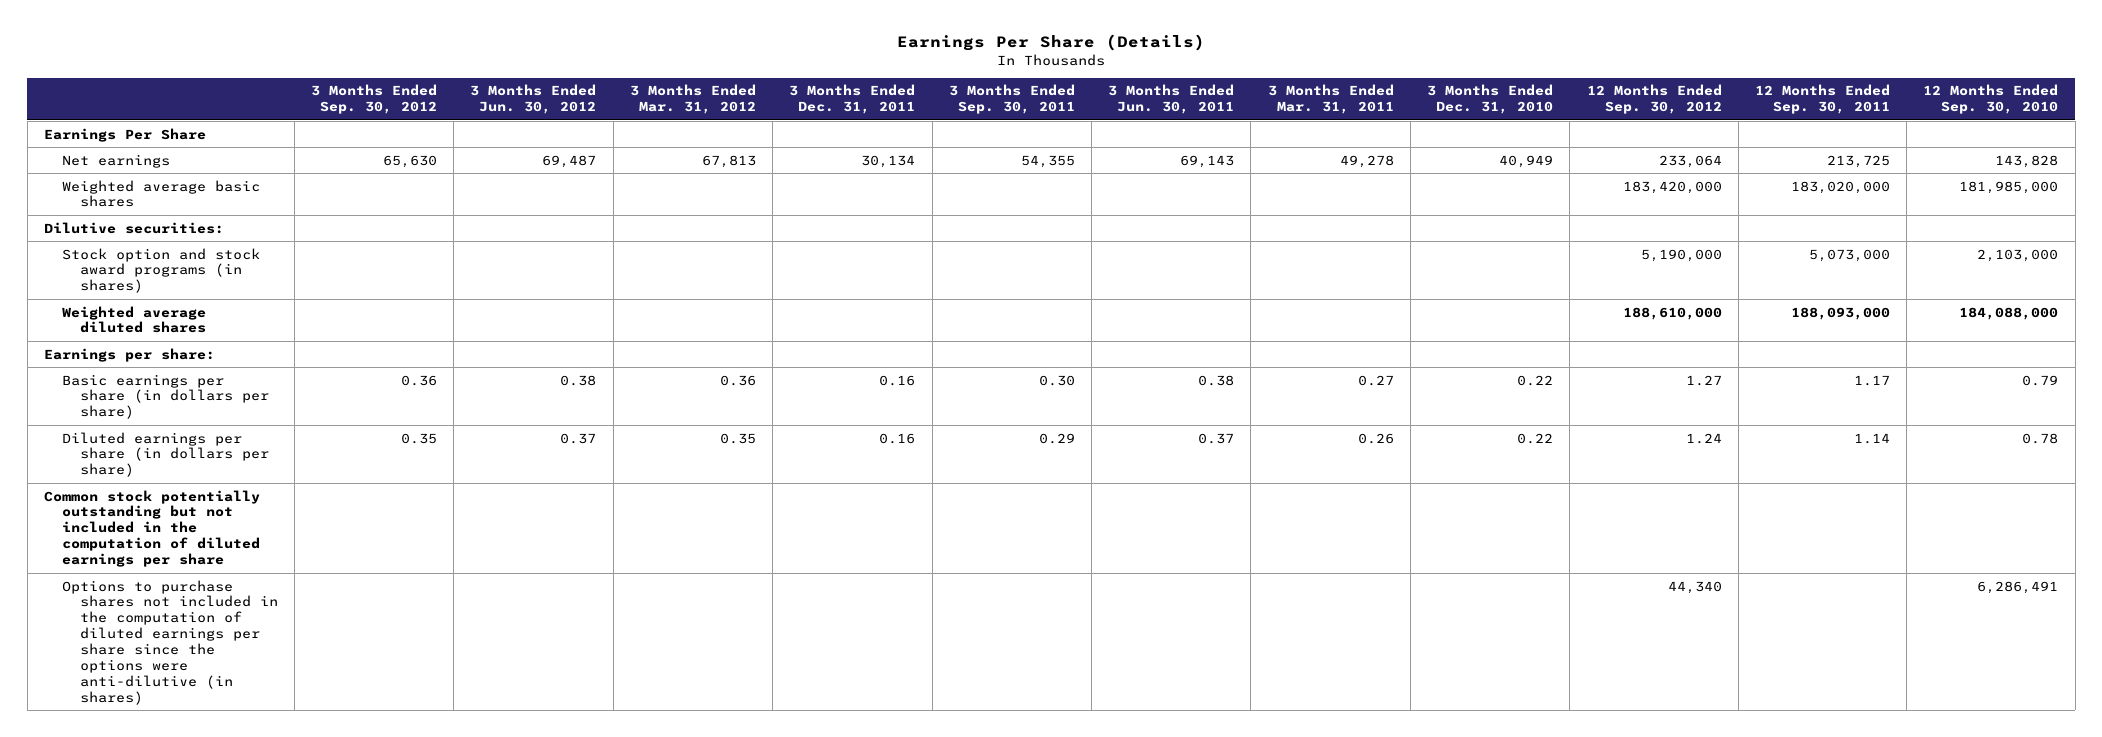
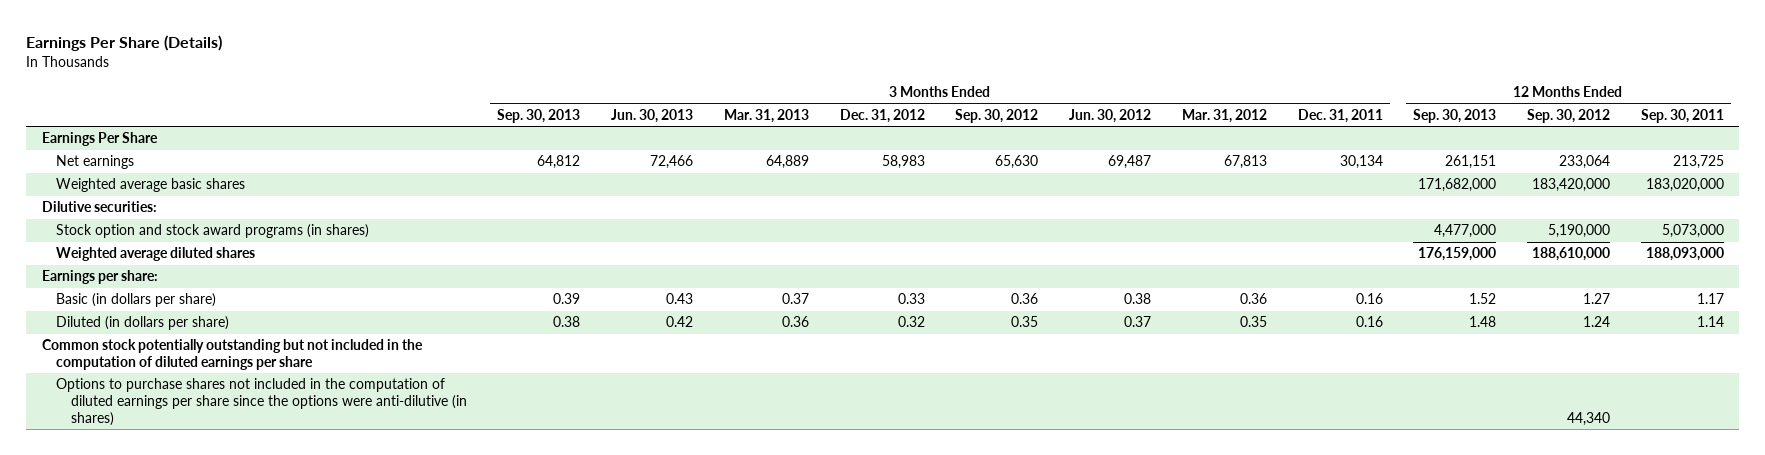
- | 3 Months Ended Sep. 30, 2012 | 3 Months Ended Jun. 30, 2012 | 3 Months Ended Mar. 31, 2012 | 3 Months Ended Dec. 31, 2011 | 3 Months Ended Sep. 30, 2011 | 3 Months Ended Jun. 30, 2011 | 3 Months Ended Mar. 31, 2011 | 3 Months Ended Dec. 31, 2010 | 12 Months Ended Sep. 30, 2012 | 12 Months Ended Sep. 30, 2011 | 12 Months Ended Sep. 30, 2010
+ | 3 Months Ended Sep. 30, 2013 | 3 Months Ended Jun. 30, 2013 | 3 Months Ended Mar. 31, 2013 | 3 Months Ended Dec. 31, 2012 | 3 Months Ended Sep. 30, 2012 | 3 Months Ended Jun. 30, 2012 | 3 Months Ended Mar. 31, 2012 | 3 Months Ended Dec. 31, 2011 | 12 Months Ended Sep. 30, 2013 | 12 Months Ended Sep. 30, 2012 | 12 Months Ended Sep. 30, 2011
- Basic earnings per share (in dollars per share) | 0.36 | 0.38 | 0.36 | 0.16 | 0.30 | 0.38 | 0.27 | 0.22 | 1.27 | 1.17 | 0.79
- Diluted earnings per share (in dollars per share) | 0.35 | 0.37 | 0.35 | 0.16 | 0.29 | 0.37 | 0.26 | 0.22 | 1.24 | 1.14 | 0.78
+ Basic (in dollars per share) | 0.39 | 0.43 | 0.37 | 0.33 | 0.36 | 0.38 | 0.36 | 0.16 | 1.52 | 1.27 | 1.17
+ Diluted (in dollars per share) | 0.38 | 0.42 | 0.36 | 0.32 | 0.35 | 0.37 | 0.35 | 0.16 | 1.48 | 1.24 | 1.14

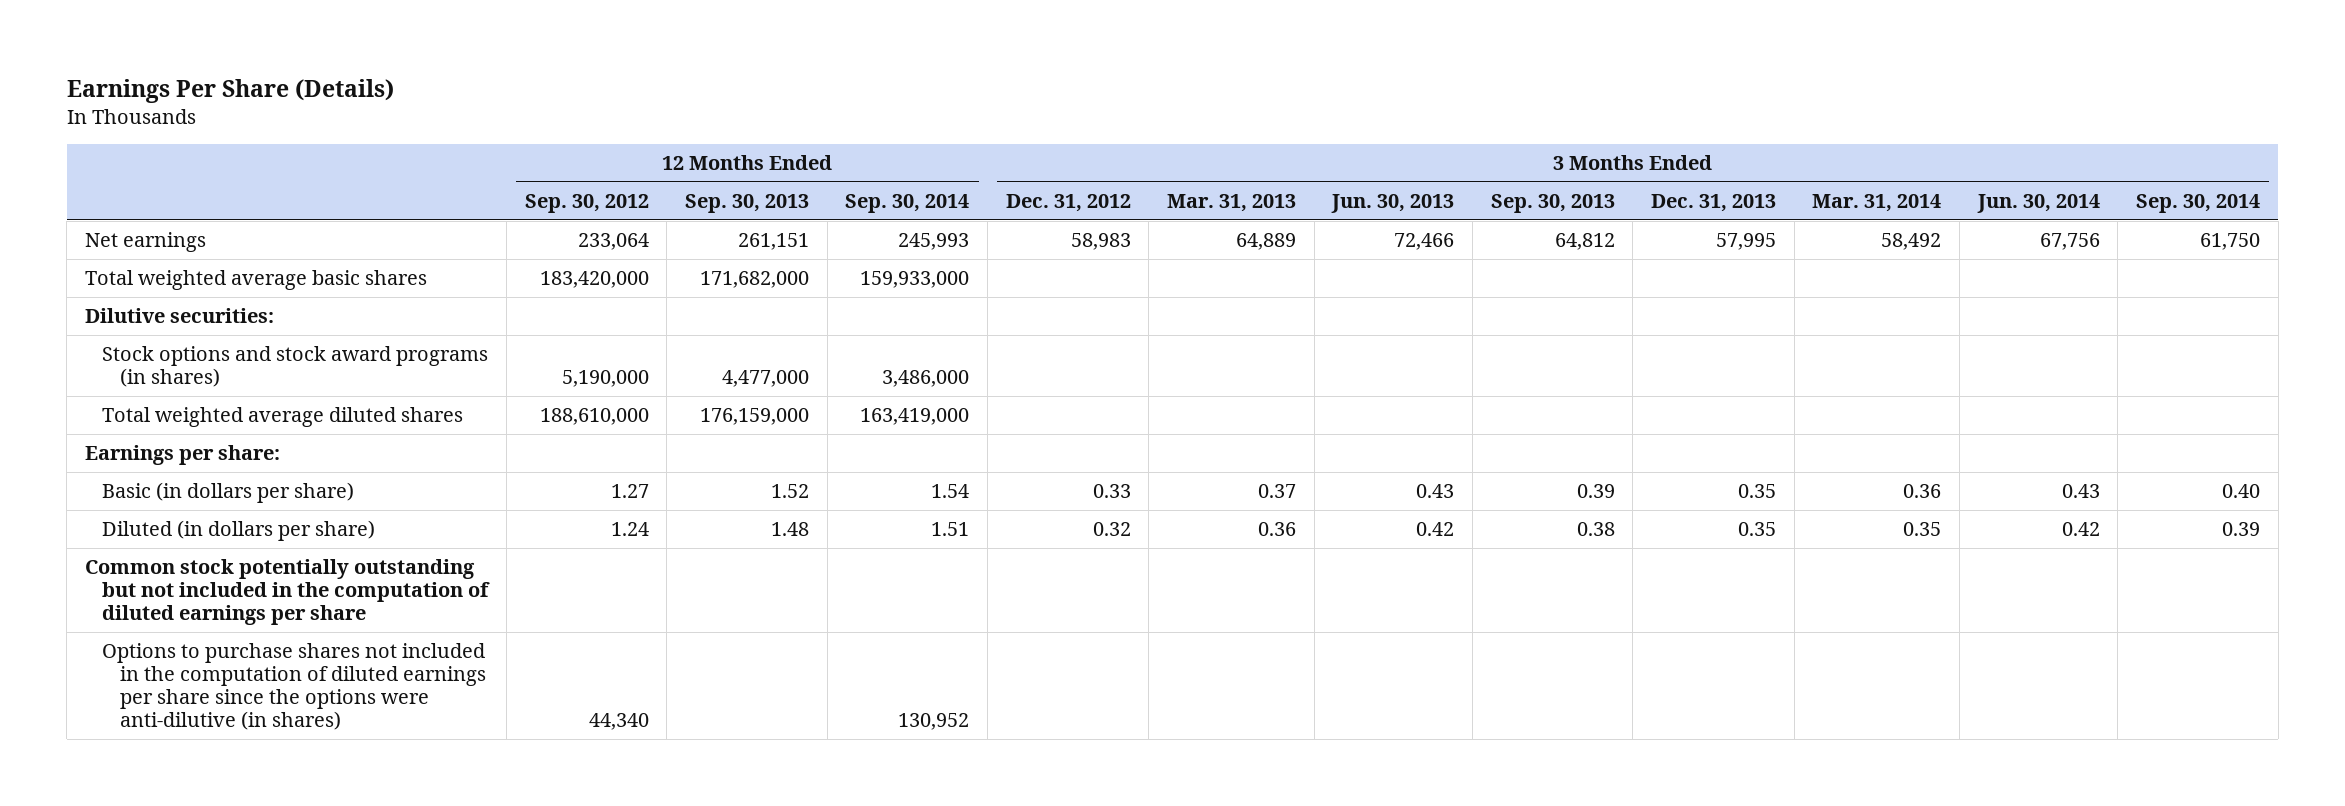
- | 3 Months Ended Sep. 30, 2013 | 3 Months Ended Jun. 30, 2013 | 3 Months Ended Mar. 31, 2013 | 3 Months Ended Dec. 31, 2012 | 3 Months Ended Sep. 30, 2012 | 3 Months Ended Jun. 30, 2012 | 3 Months Ended Mar. 31, 2012 | 3 Months Ended Dec. 31, 2011 | 12 Months Ended Sep. 30, 2013 | 12 Months Ended Sep. 30, 2012 | 12 Months Ended Sep. 30, 2011
+ | 12 Months Ended Sep. 30, 2012 | 12 Months Ended Sep. 30, 2013 | 12 Months Ended Sep. 30, 2014 | 3 Months Ended Dec. 31, 2012 | 3 Months Ended Mar. 31, 2013 | 3 Months Ended Jun. 30, 2013 | 3 Months Ended Sep. 30, 2013 | 3 Months Ended Dec. 31, 2013 | 3 Months Ended Mar. 31, 2014 | 3 Months Ended Jun. 30, 2014 | 3 Months Ended Sep. 30, 2014
- Earnings Per Share
- Weighted average basic shares | | | | | | | | | 171,682,000 | 183,420,000 | 183,020,000
+ Total weighted average basic shares | 183,420,000 | 171,682,000 | 159,933,000 | | | | | | | |
- Stock option and stock award programs (in shares) | | | | | | | | | 4,477,000 | 5,190,000 | 5,073,000
- Weighted average diluted shares | | | | | | | | | 176,159,000 | 188,610,000 | 188,093,000
+ Stock options and stock award programs (in shares) | 5,190,000 | 4,477,000 | 3,486,000 | | | | | | | |
+ Total weighted average diluted shares | 188,610,000 | 176,159,000 | 163,419,000 | | | | | | | |

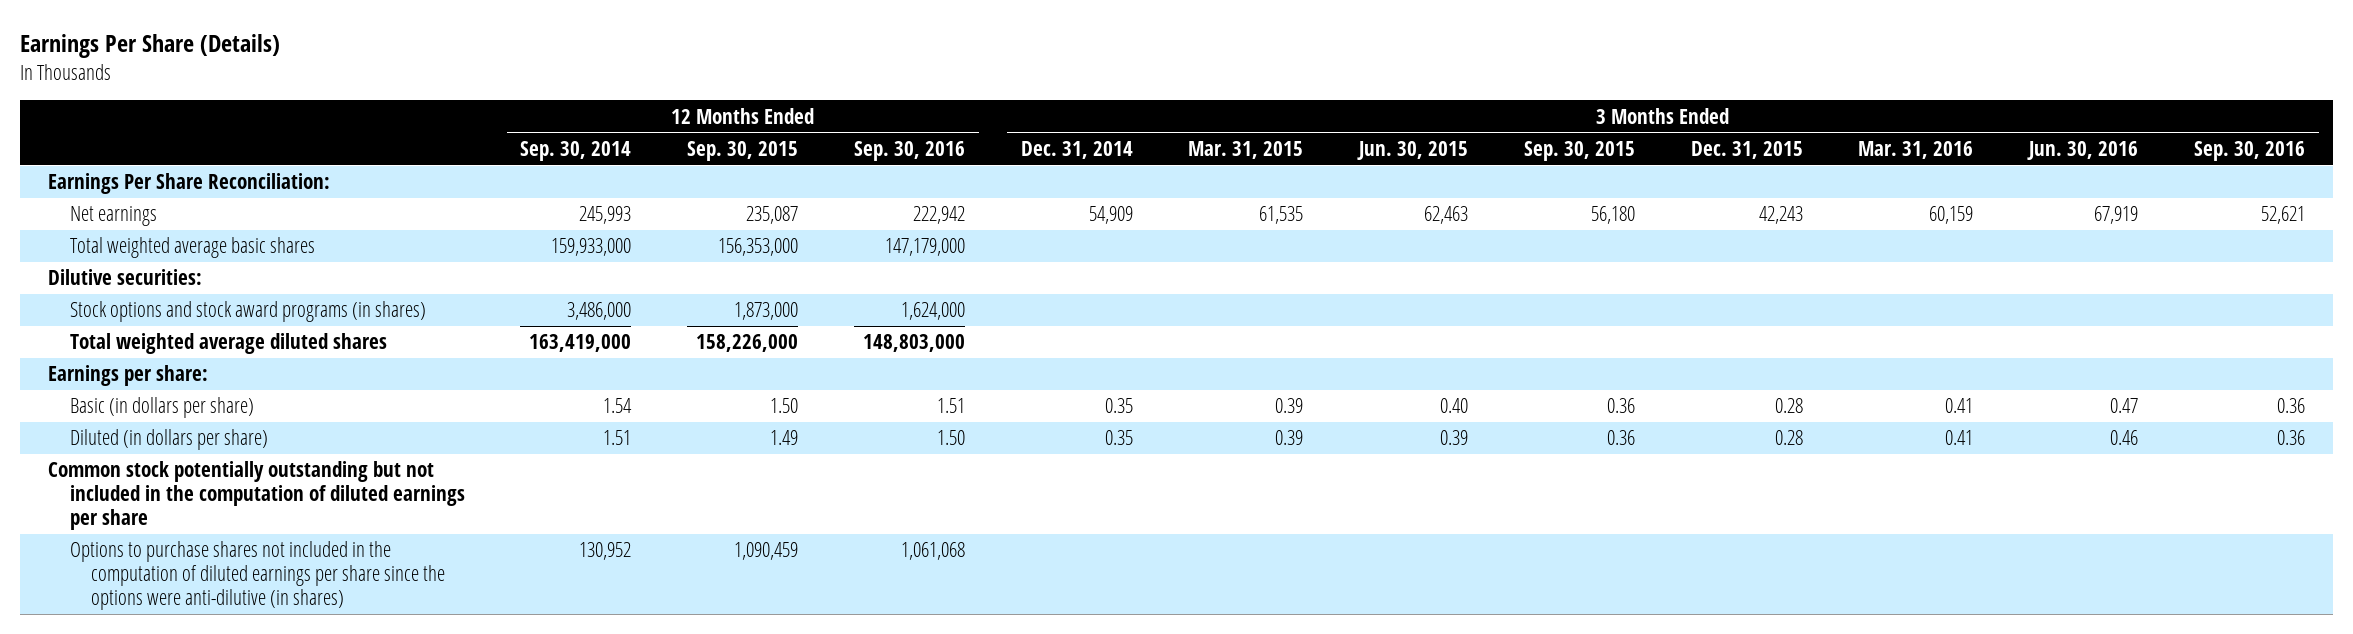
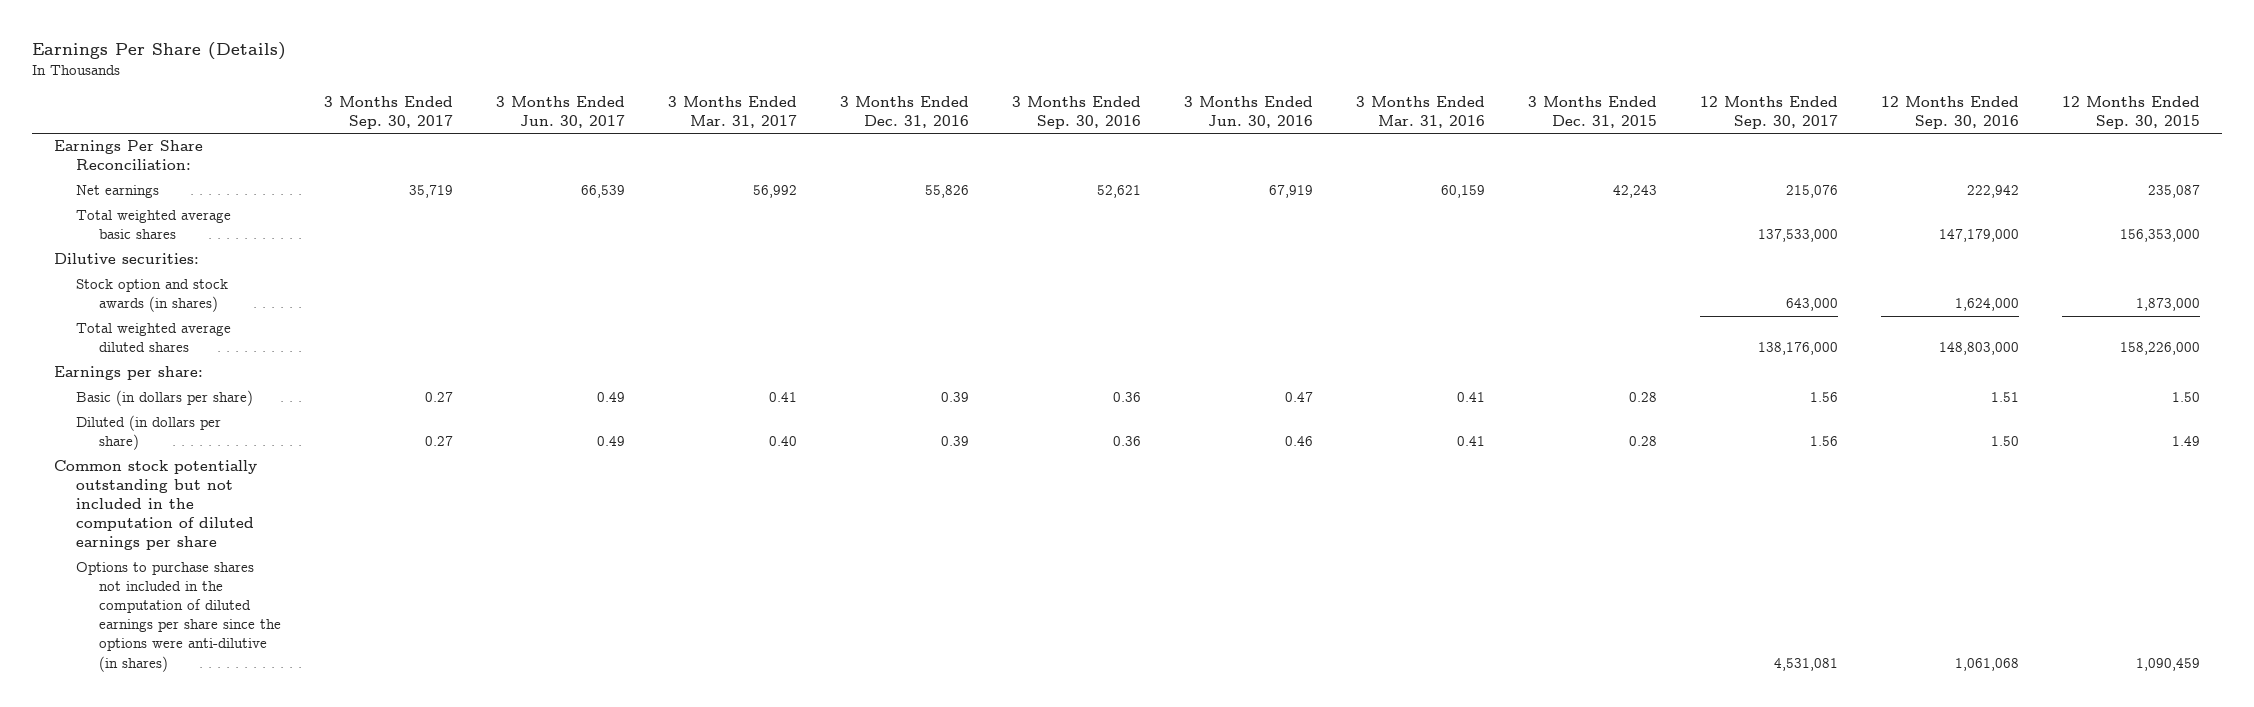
- | 12 Months Ended Sep. 30, 2014 | 12 Months Ended Sep. 30, 2015 | 12 Months Ended Sep. 30, 2016 | 3 Months Ended Dec. 31, 2014 | 3 Months Ended Mar. 31, 2015 | 3 Months Ended Jun. 30, 2015 | 3 Months Ended Sep. 30, 2015 | 3 Months Ended Dec. 31, 2015 | 3 Months Ended Mar. 31, 2016 | 3 Months Ended Jun. 30, 2016 | 3 Months Ended Sep. 30, 2016
+ | 3 Months Ended Sep. 30, 2017 | 3 Months Ended Jun. 30, 2017 | 3 Months Ended Mar. 31, 2017 | 3 Months Ended Dec. 31, 2016 | 3 Months Ended Sep. 30, 2016 | 3 Months Ended Jun. 30, 2016 | 3 Months Ended Mar. 31, 2016 | 3 Months Ended Dec. 31, 2015 | 12 Months Ended Sep. 30, 2017 | 12 Months Ended Sep. 30, 2016 | 12 Months Ended Sep. 30, 2015
- Stock options and stock award programs (in shares) | 3,486,000 | 1,873,000 | 1,624,000 | | | | | | | |
+ Stock option and stock awards (in shares) | | | | | | | | | 643,000 | 1,624,000 | 1,873,000

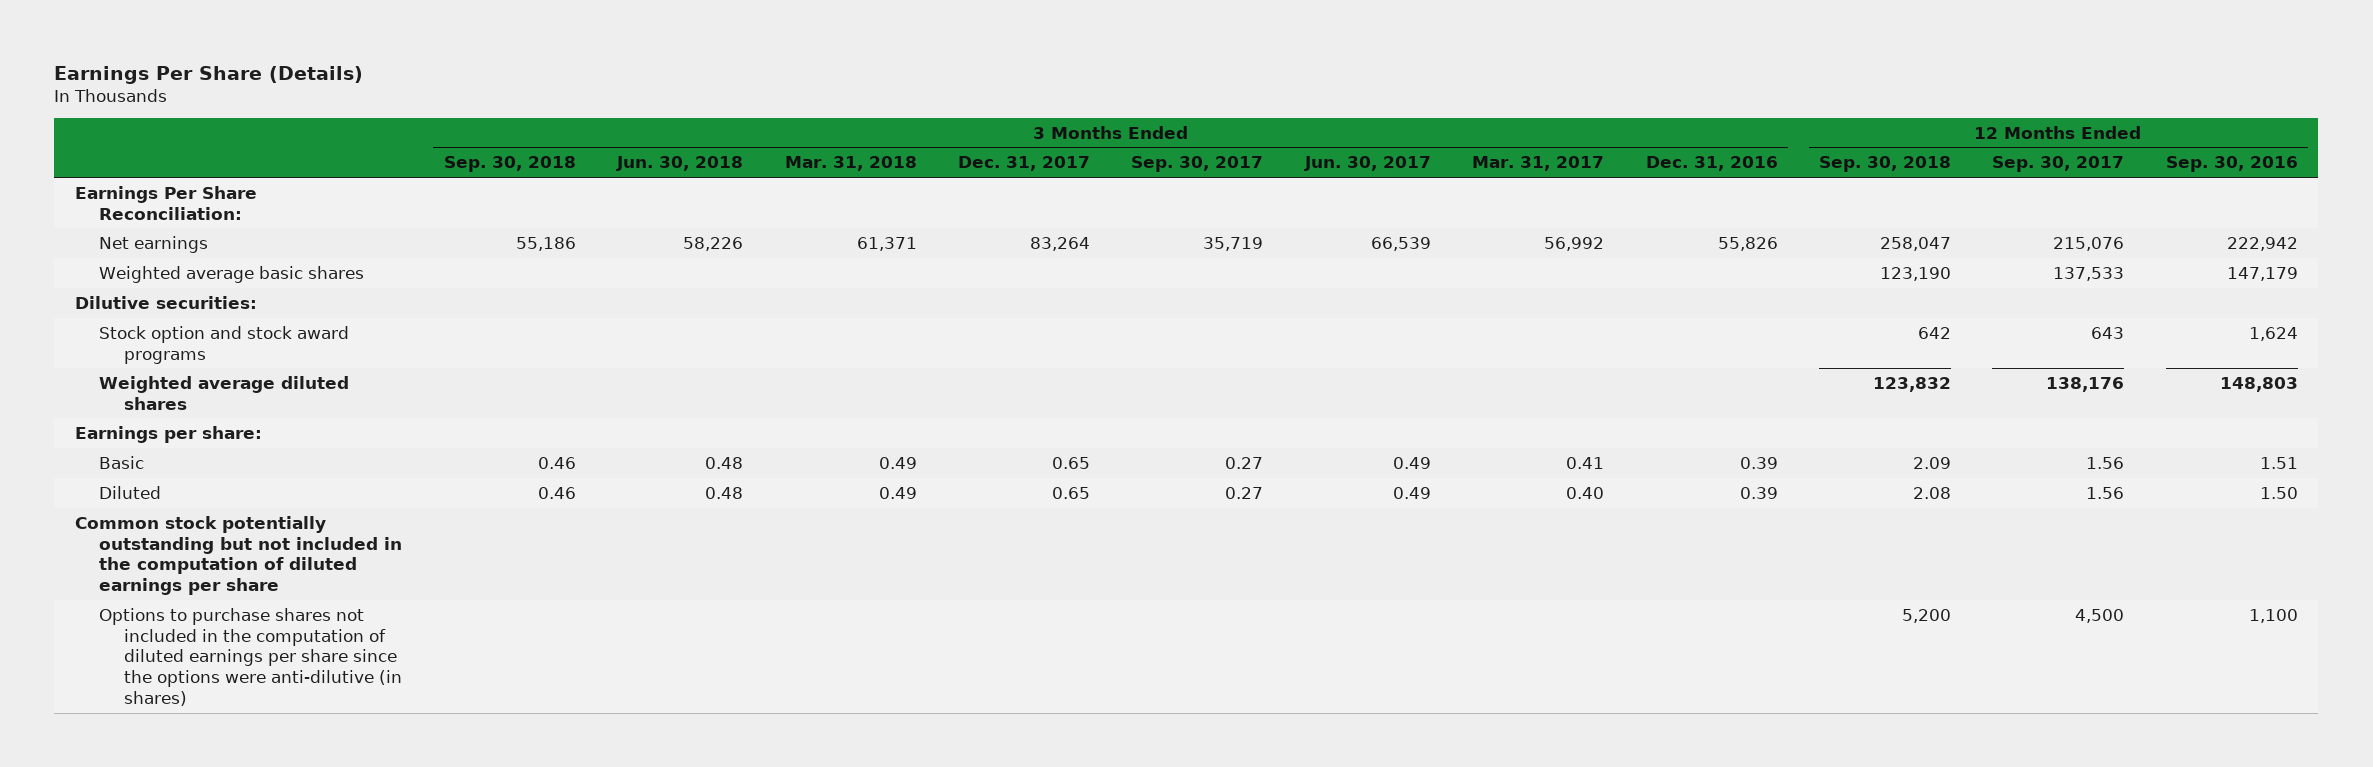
- | 3 Months Ended Sep. 30, 2017 | 3 Months Ended Jun. 30, 2017 | 3 Months Ended Mar. 31, 2017 | 3 Months Ended Dec. 31, 2016 | 3 Months Ended Sep. 30, 2016 | 3 Months Ended Jun. 30, 2016 | 3 Months Ended Mar. 31, 2016 | 3 Months Ended Dec. 31, 2015 | 12 Months Ended Sep. 30, 2017 | 12 Months Ended Sep. 30, 2016 | 12 Months Ended Sep. 30, 2015
+ | 3 Months Ended Sep. 30, 2018 | 3 Months Ended Jun. 30, 2018 | 3 Months Ended Mar. 31, 2018 | 3 Months Ended Dec. 31, 2017 | 3 Months Ended Sep. 30, 2017 | 3 Months Ended Jun. 30, 2017 | 3 Months Ended Mar. 31, 2017 | 3 Months Ended Dec. 31, 2016 | 12 Months Ended Sep. 30, 2018 | 12 Months Ended Sep. 30, 2017 | 12 Months Ended Sep. 30, 2016
- Total weighted average basic shares | | | | | | | | | 137,533,000 | 147,179,000 | 156,353,000
+ Weighted average basic shares | | | | | | | | | 123,190 | 137,533 | 147,179
- Stock option and stock awards (in shares) | | | | | | | | | 643,000 | 1,624,000 | 1,873,000
- Total weighted average diluted shares | | | | | | | | | 138,176,000 | 148,803,000 | 158,226,000
+ Stock option and stock award programs | | | | | | | | | 642 | 643 | 1,624
+ Weighted average diluted shares | | | | | | | | | 123,832 | 138,176 | 148,803
- Basic (in dollars per share) | 0.27 | 0.49 | 0.41 | 0.39 | 0.36 | 0.47 | 0.41 | 0.28 | 1.56 | 1.51 | 1.50
- Diluted (in dollars per share) | 0.27 | 0.49 | 0.40 | 0.39 | 0.36 | 0.46 | 0.41 | 0.28 | 1.56 | 1.50 | 1.49
+ Basic | 0.46 | 0.48 | 0.49 | 0.65 | 0.27 | 0.49 | 0.41 | 0.39 | 2.09 | 1.56 | 1.51
+ Diluted | 0.46 | 0.48 | 0.49 | 0.65 | 0.27 | 0.49 | 0.40 | 0.39 | 2.08 | 1.56 | 1.50
- Options to purchase shares not included in the computation of diluted earnings per share since the options were anti-dilutive (in shares) | | | | | | | | | 4,531,081 | 1,061,068 | 1,090,459
+ Options to purchase shares not included in the computation of diluted earnings per share since the options were anti-dilutive (in shares) | | | | | | | | | 5,200 | 4,500 | 1,100

